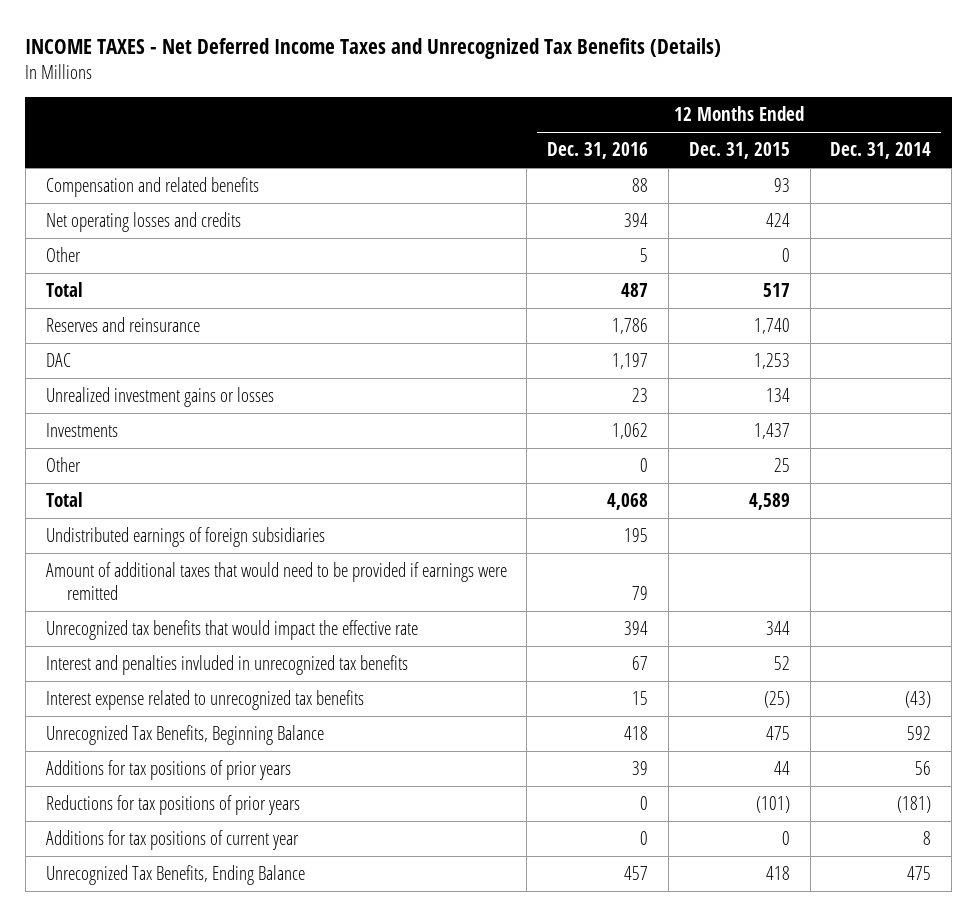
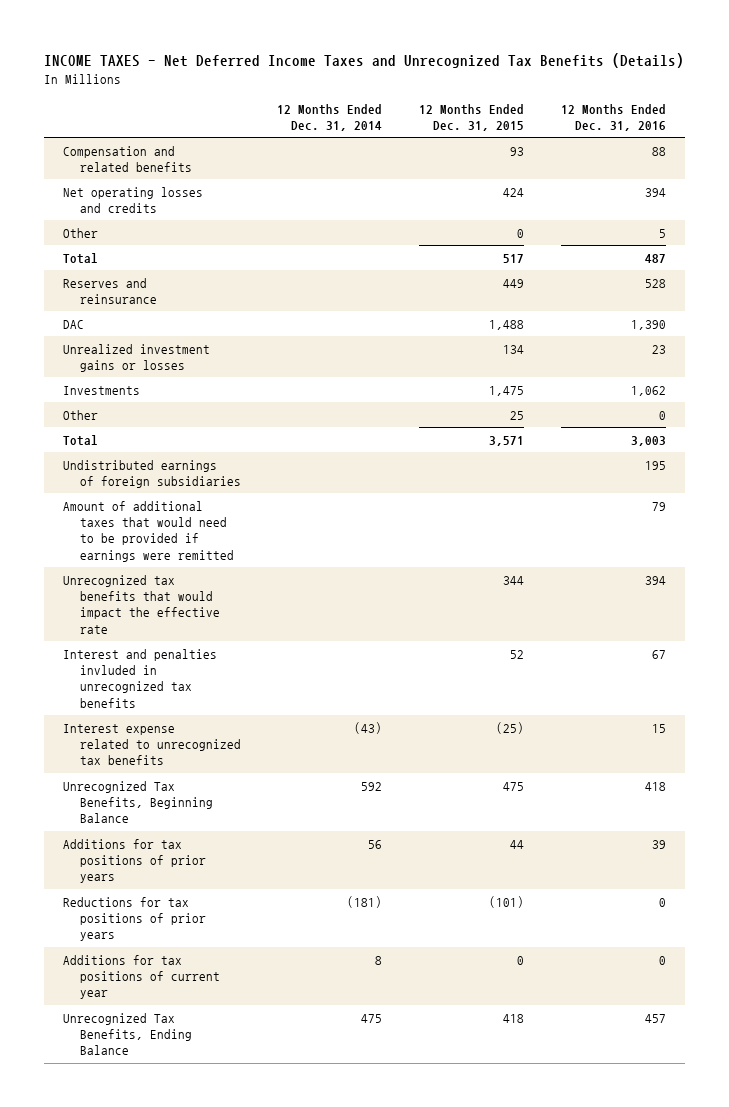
- | 12 Months Ended Dec. 31, 2016 | 12 Months Ended Dec. 31, 2015 | 12 Months Ended Dec. 31, 2014
+ | 12 Months Ended Dec. 31, 2014 | 12 Months Ended Dec. 31, 2015 | 12 Months Ended Dec. 31, 2016
- Reserves and reinsurance | 1,786 | 1,740 |
- DAC | 1,197 | 1,253 |
+ Reserves and reinsurance | | 449 | 528
+ DAC | | 1,488 | 1,390
- Investments | 1,062 | 1,437 |
+ Investments | | 1,475 | 1,062
- Total | 4,068 | 4,589 |
+ Total | | 3,571 | 3,003

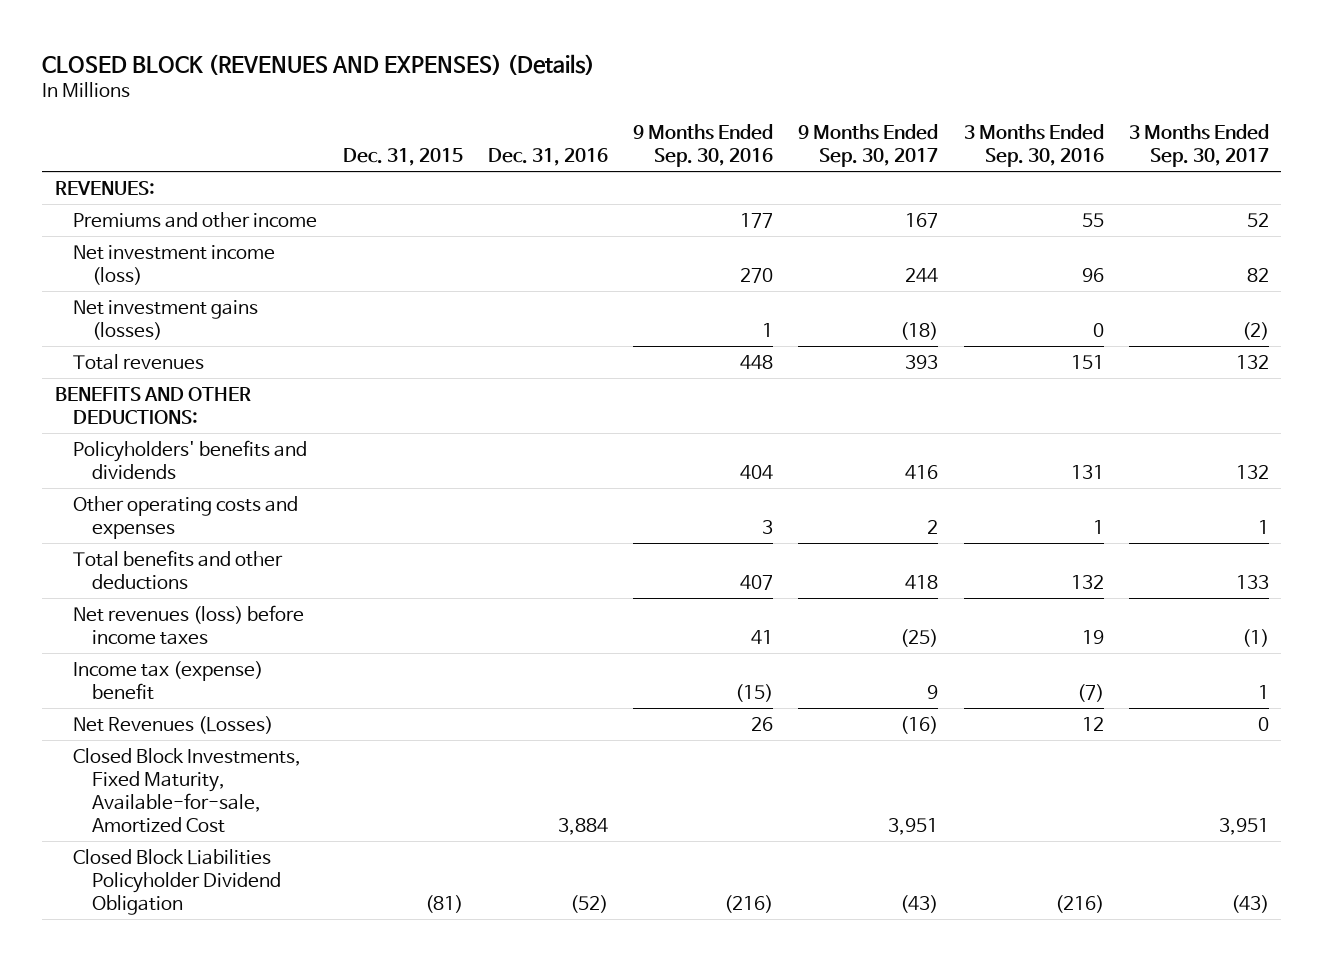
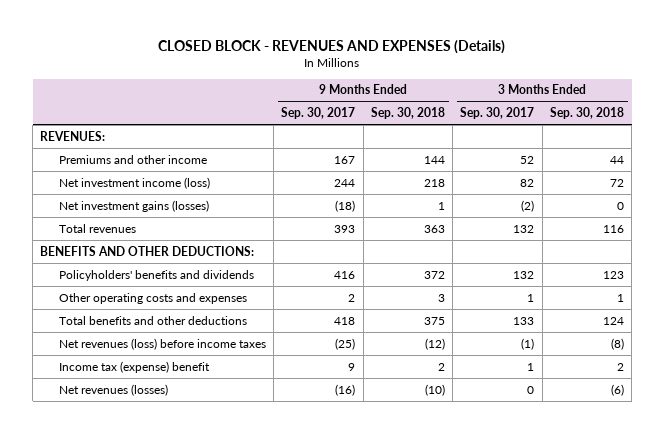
- CLOSED BLOCK (REVENUES AND EXPENSES) (Details)
+ CLOSED BLOCK - REVENUES AND EXPENSES (Details)
- | Dec. 31, 2015 | Dec. 31, 2016 | 9 Months Ended Sep. 30, 2016 | 9 Months Ended Sep. 30, 2017 | 3 Months Ended Sep. 30, 2016 | 3 Months Ended Sep. 30, 2017
+ | 9 Months Ended Sep. 30, 2017 | 9 Months Ended Sep. 30, 2018 | 3 Months Ended Sep. 30, 2017 | 3 Months Ended Sep. 30, 2018
- Net Revenues (Losses) | | | 26 | (16) | 12 | 0
- Closed Block Investments, Fixed Maturity, Available-for-sale, Amortized Cost | | 3,884 | | 3,951 | | 3,951
- Closed Block Liabilities Policyholder Dividend Obligation | (81) | (52) | (216) | (43) | (216) | (43)
+ Net revenues (losses) | (16) | (10) | 0 | (6)

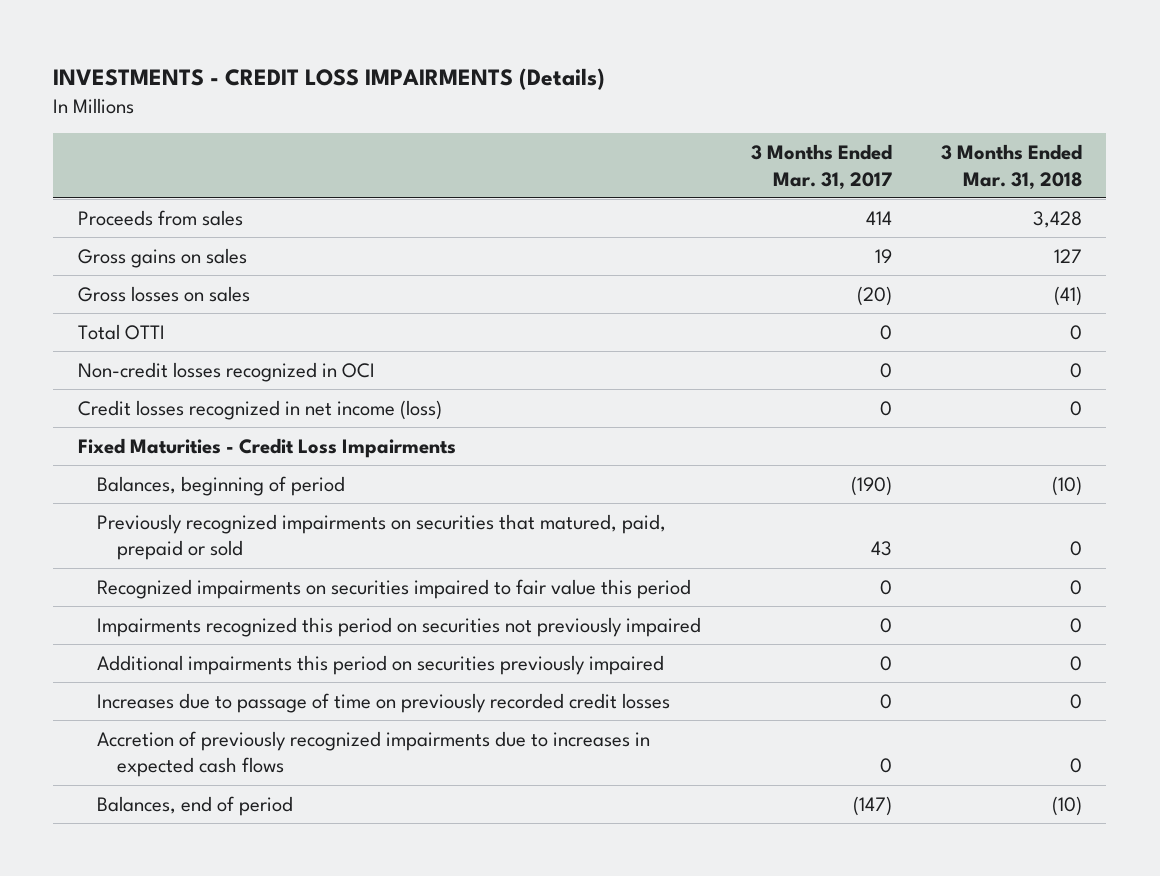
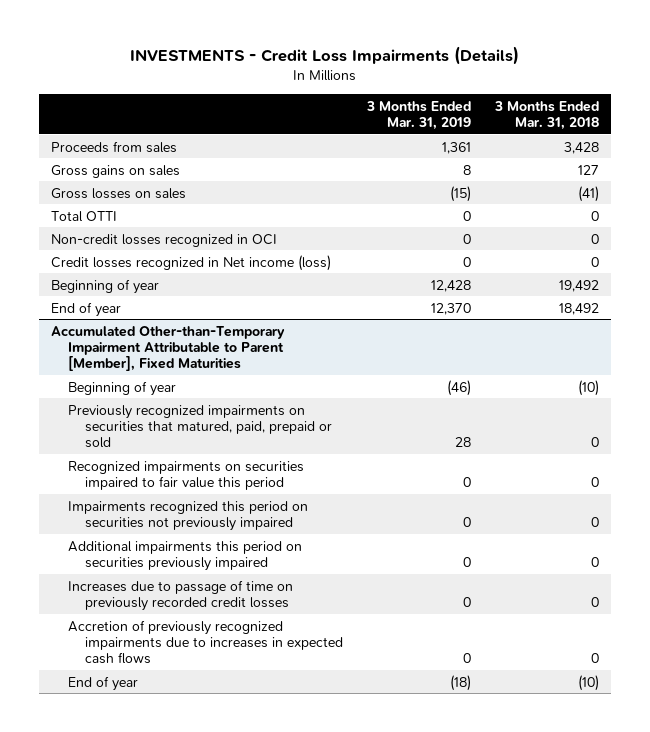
- INVESTMENTS - CREDIT LOSS IMPAIRMENTS (Details)
+ INVESTMENTS - Credit Loss Impairments (Details)
- | 3 Months Ended Mar. 31, 2017 | 3 Months Ended Mar. 31, 2018
+ | 3 Months Ended Mar. 31, 2019 | 3 Months Ended Mar. 31, 2018
- Credit losses recognized in net income (loss) | 0 | 0
- Fixed Maturities - Credit Loss Impairments
- Balances, beginning of period | (190) | (10)
+ Credit losses recognized in Net income (loss) | 0 | 0
+ Beginning of year | 12,428 | 19,492
+ End of year | 12,370 | 18,492
+ Accumulated Other-than-Temporary Impairment Attributable to Parent [Member], Fixed Maturities
+ Beginning of year | (46) | (10)
- Balances, end of period | (147) | (10)
+ End of year | (18) | (10)

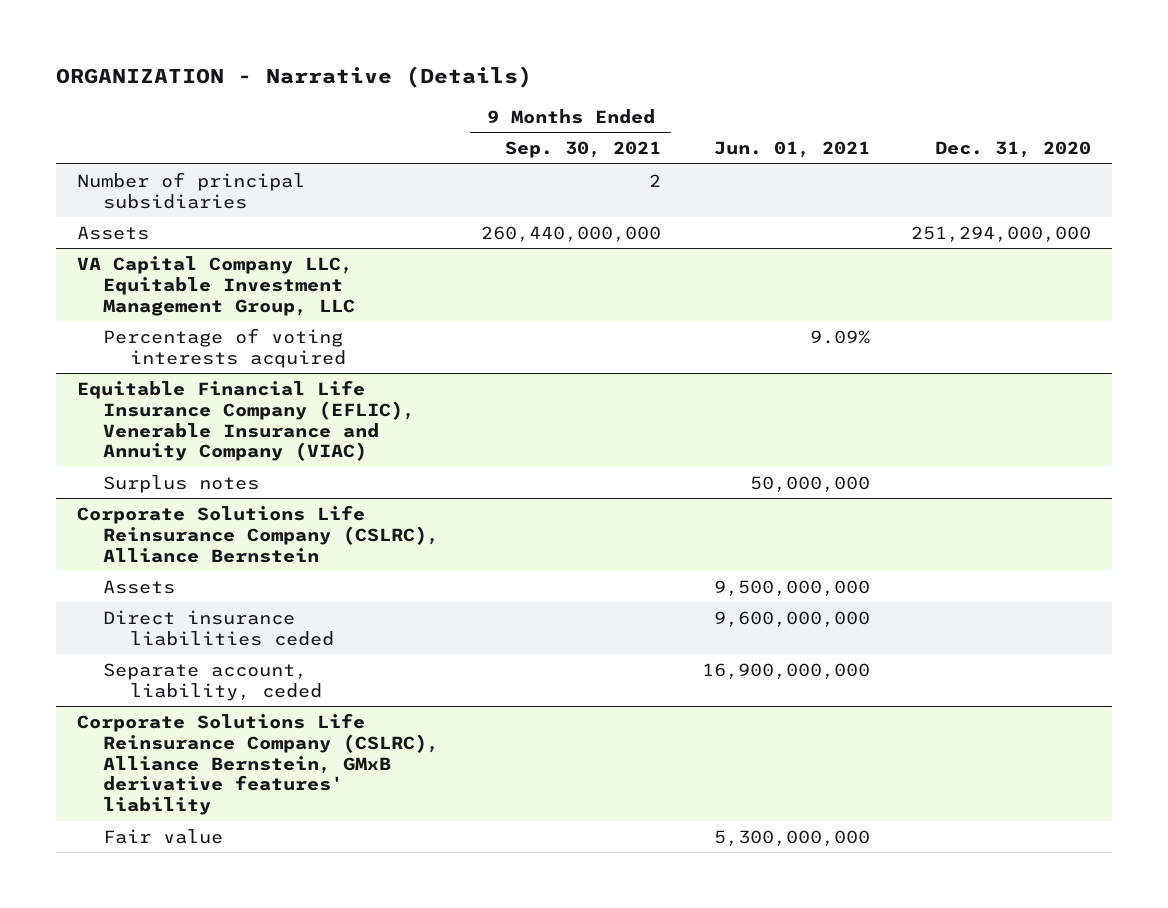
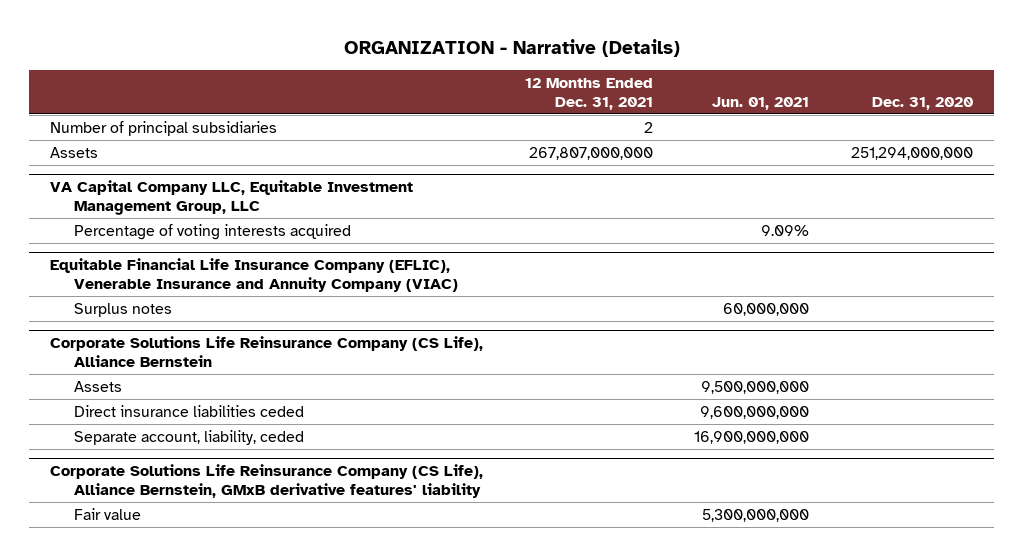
- | 9 Months Ended Sep. 30, 2021 | Jun. 01, 2021 | Dec. 31, 2020
+ | 12 Months Ended Dec. 31, 2021 | Jun. 01, 2021 | Dec. 31, 2020
@ Equitable Financial Life Insurance Company (EFLIC), Venerable Insurance and Annuity Company (VIAC)
- Surplus notes | | 50,000,000 |
- Corporate Solutions Life Reinsurance Company (CSLRC), Alliance Bernstein
@ Equitable Financial Life Insurance Company (EFLIC), Venerable Insurance and Annuity Company (VIAC)
+ Surplus notes | | 60,000,000 |
+ Corporate Solutions Life Reinsurance Company (CS Life), Alliance Bernstein
- Corporate Solutions Life Reinsurance Company (CSLRC), Alliance Bernstein, GMxB derivative features' liability
+ Corporate Solutions Life Reinsurance Company (CS Life), Alliance Bernstein, GMxB derivative features' liability

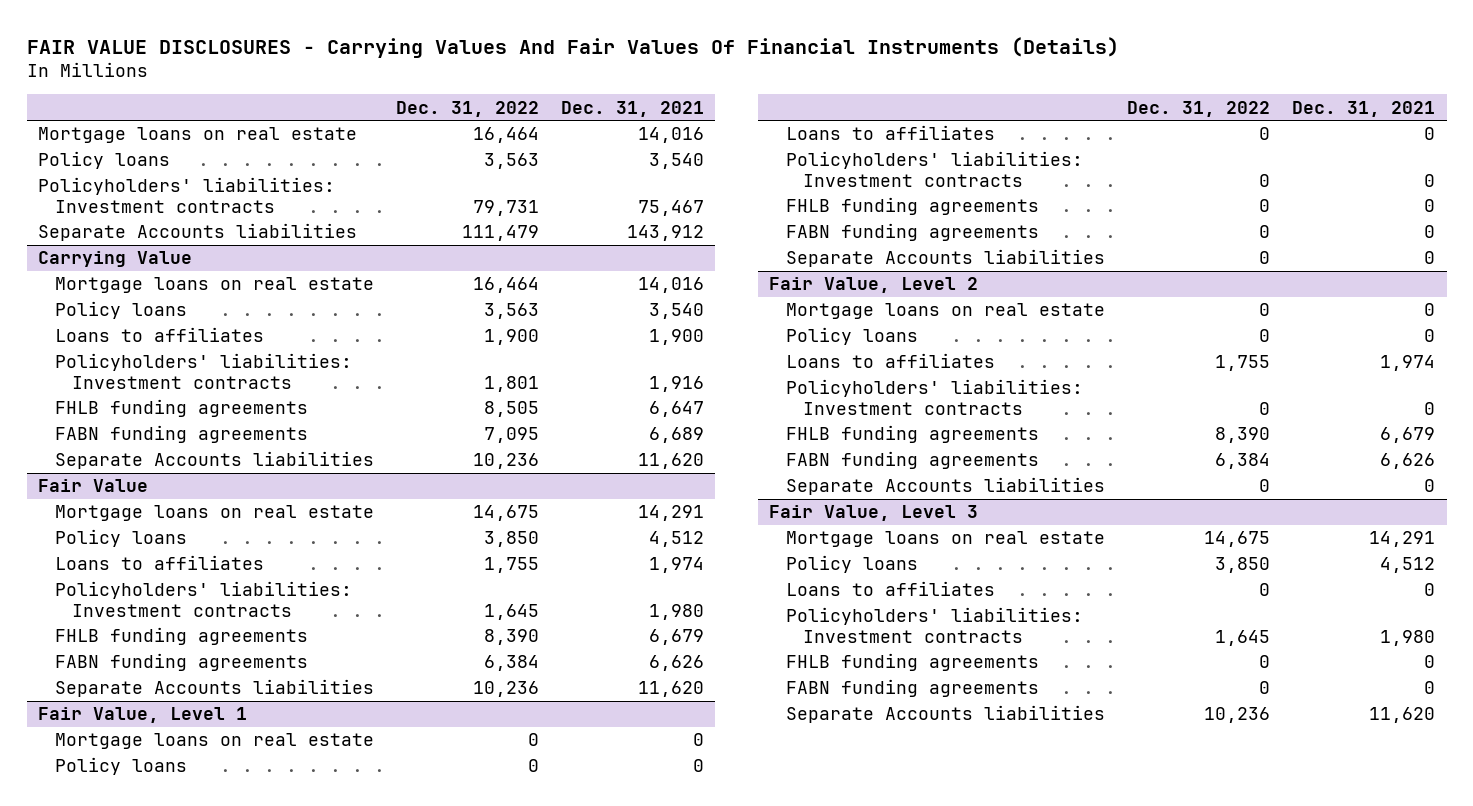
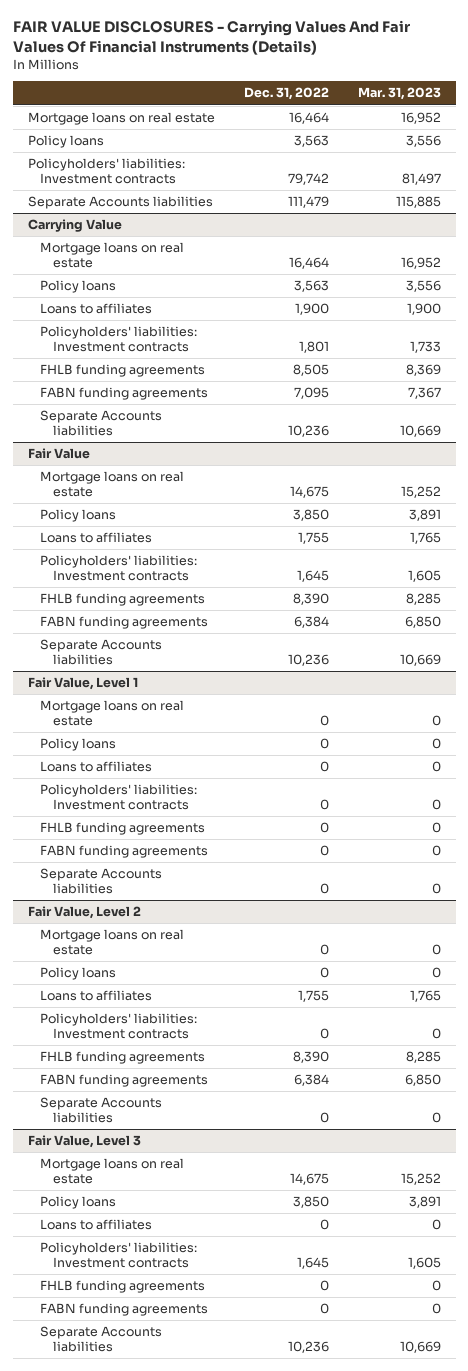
- | Dec. 31, 2022 | Dec. 31, 2021
+ | Dec. 31, 2022 | Mar. 31, 2023
- Policyholders' liabilities: Investment contracts | 79,731 | 75,467
+ Policyholders' liabilities: Investment contracts | 79,742 | 81,497

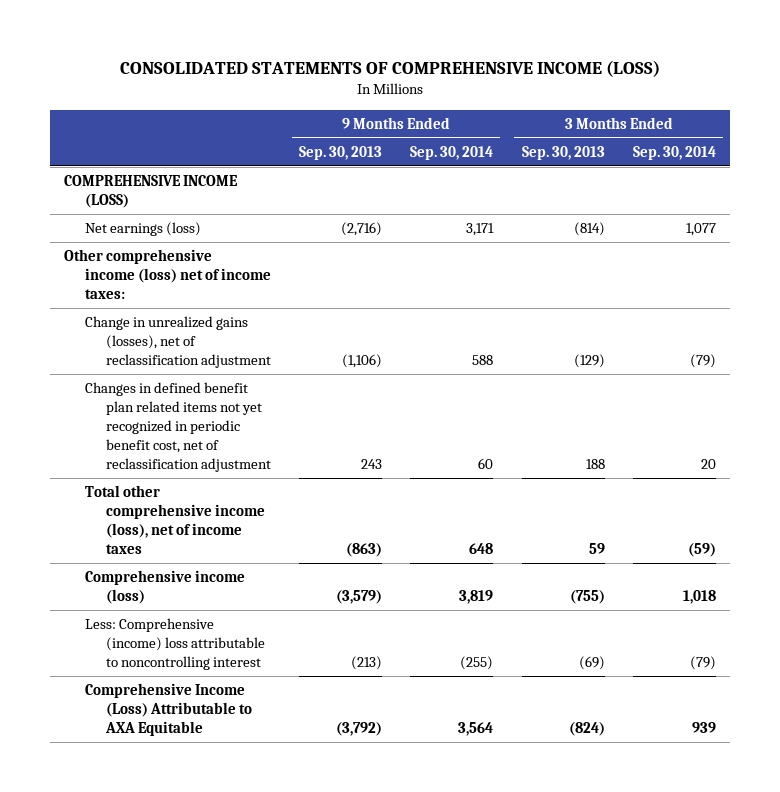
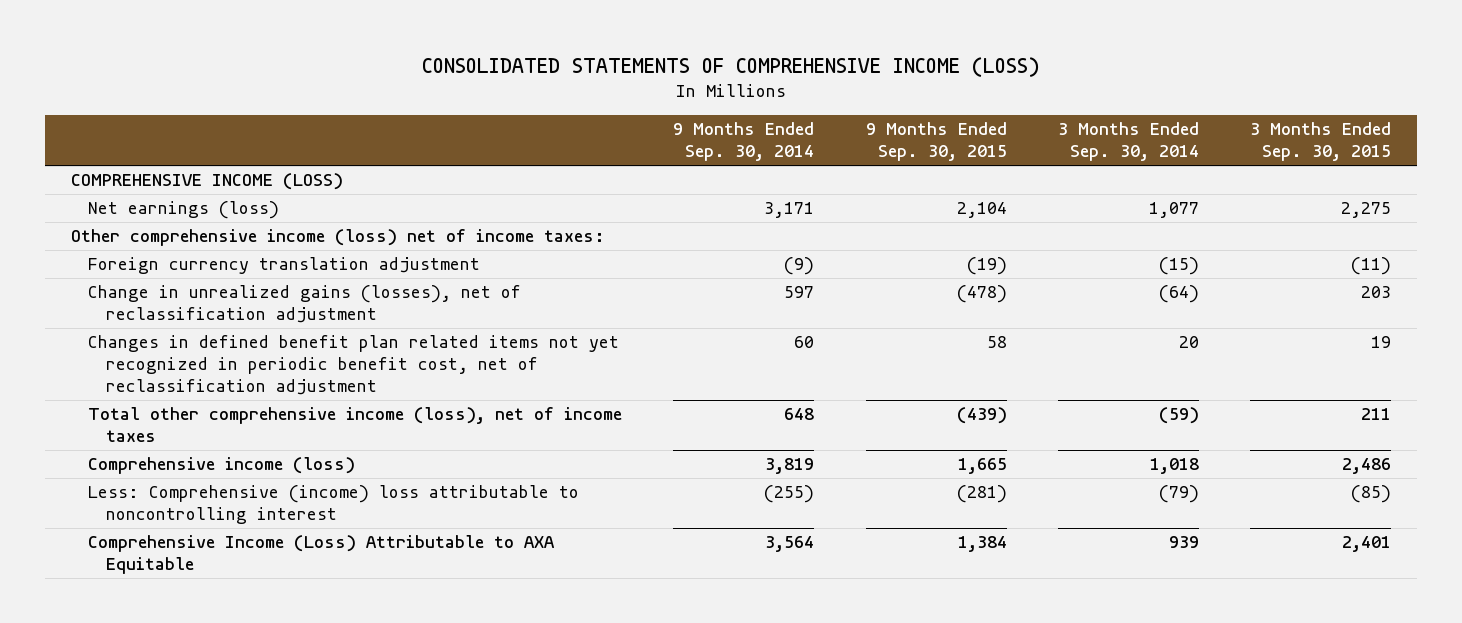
- | 9 Months Ended Sep. 30, 2013 | 9 Months Ended Sep. 30, 2014 | 3 Months Ended Sep. 30, 2013 | 3 Months Ended Sep. 30, 2014
+ | 9 Months Ended Sep. 30, 2014 | 9 Months Ended Sep. 30, 2015 | 3 Months Ended Sep. 30, 2014 | 3 Months Ended Sep. 30, 2015
- Change in unrealized gains (losses), net of reclassification adjustment | (1,106) | 588 | (129) | (79)
+ Foreign currency translation adjustment | (9) | (19) | (15) | (11)
+ Change in unrealized gains (losses), net of reclassification adjustment | 597 | (478) | (64) | 203

